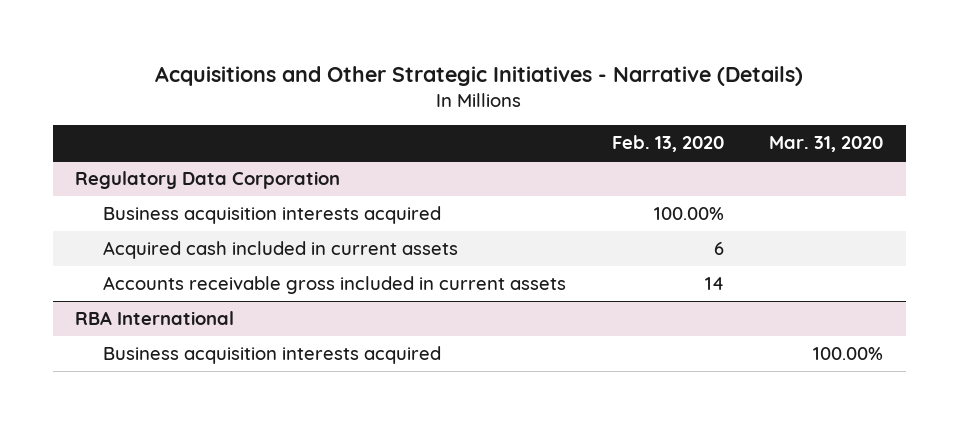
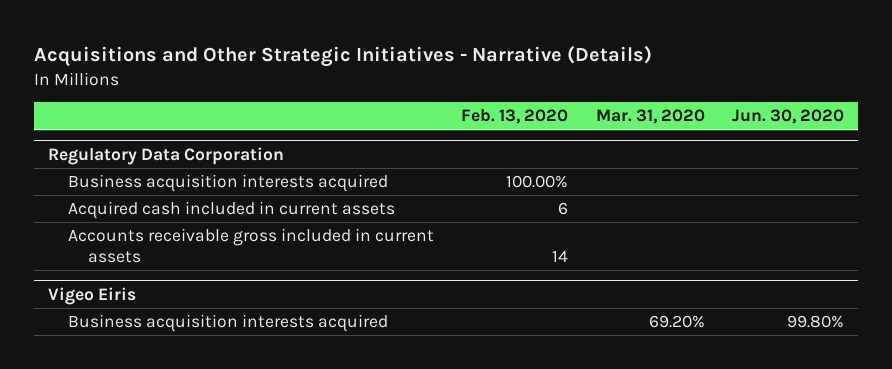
- | Feb. 13, 2020 | Mar. 31, 2020
+ | Feb. 13, 2020 | Mar. 31, 2020 | Jun. 30, 2020
- RBA International
- Business acquisition interests acquired | | 100.00%
+ Vigeo Eiris
+ Business acquisition interests acquired | | 69.20% | 99.80%

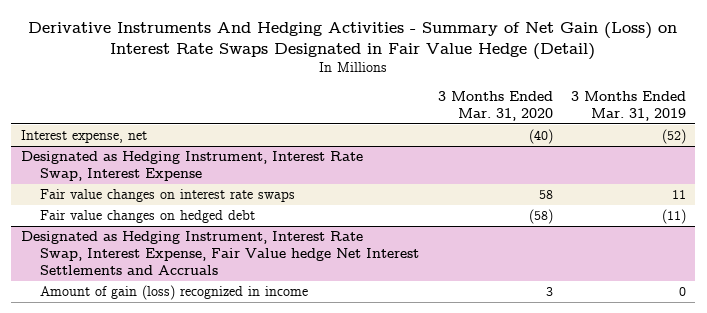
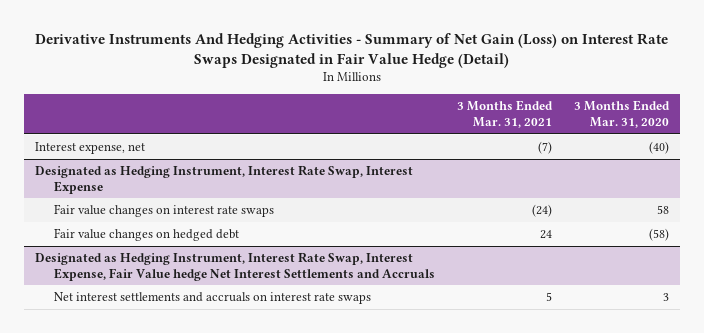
- | 3 Months Ended Mar. 31, 2020 | 3 Months Ended Mar. 31, 2019
+ | 3 Months Ended Mar. 31, 2021 | 3 Months Ended Mar. 31, 2020
@ Designated as Hedging Instrument, Interest Rate Swap, Interest Expense, Fair Value hedge Net Interest Settlements and Accruals
- Amount of gain (loss) recognized in income | 3 | 0
+ Net interest settlements and accruals on interest rate swaps | 5 | 3

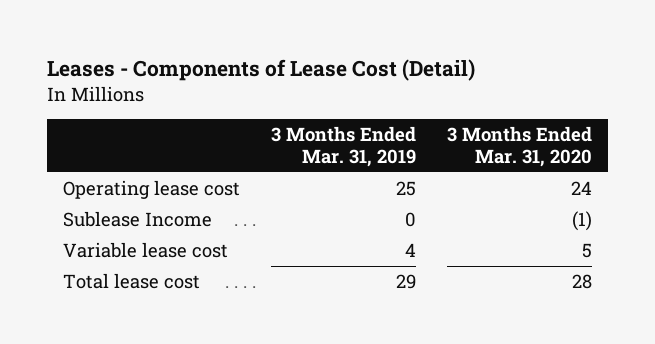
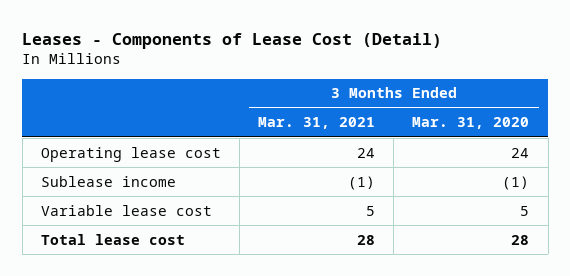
- | 3 Months Ended Mar. 31, 2019 | 3 Months Ended Mar. 31, 2020
+ | 3 Months Ended Mar. 31, 2021 | 3 Months Ended Mar. 31, 2020
- Sublease Income | 0 | (1)
+ Sublease income | (1) | (1)

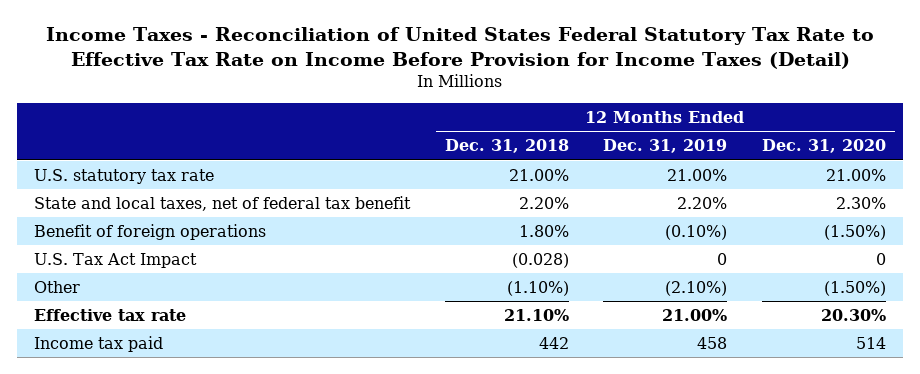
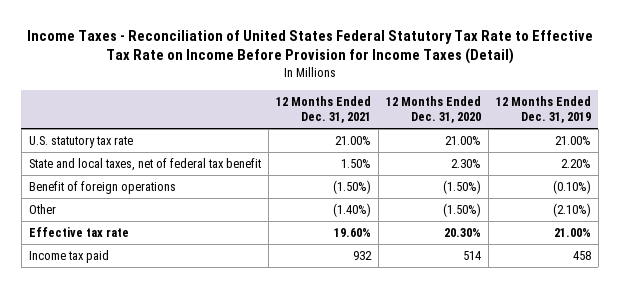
- | 12 Months Ended Dec. 31, 2018 | 12 Months Ended Dec. 31, 2019 | 12 Months Ended Dec. 31, 2020
+ | 12 Months Ended Dec. 31, 2021 | 12 Months Ended Dec. 31, 2020 | 12 Months Ended Dec. 31, 2019
- U.S. Tax Act Impact | (0.028) | 0 | 0

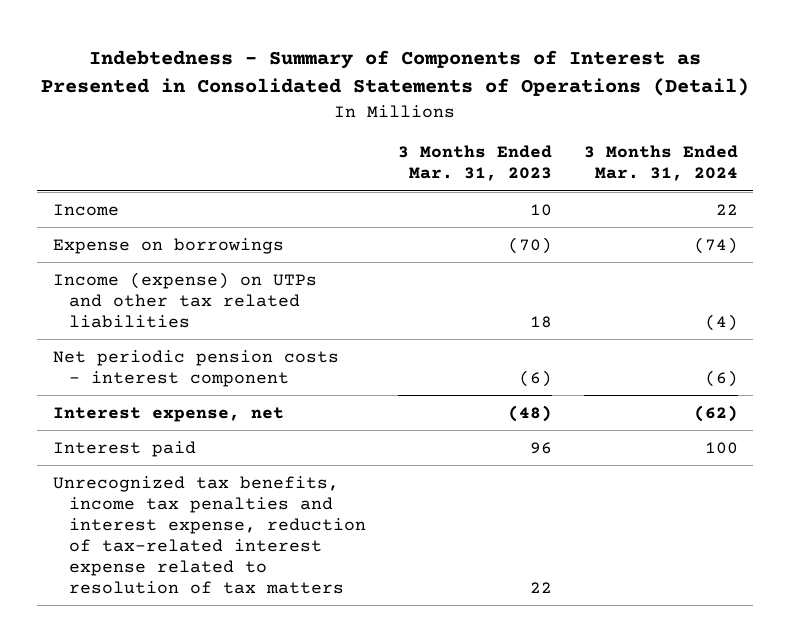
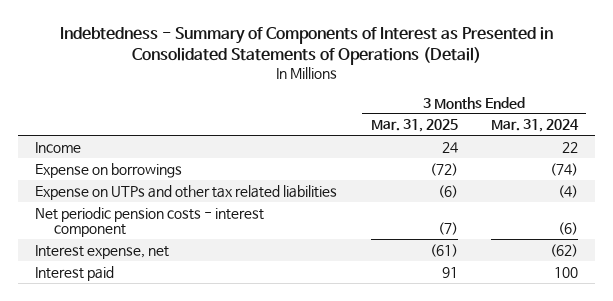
- | 3 Months Ended Mar. 31, 2023 | 3 Months Ended Mar. 31, 2024
+ | 3 Months Ended Mar. 31, 2025 | 3 Months Ended Mar. 31, 2024
- Income (expense) on UTPs and other tax related liabilities | 18 | (4)
+ Expense on UTPs and other tax related liabilities | (6) | (4)
- Unrecognized tax benefits, income tax penalties and interest expense, reduction of tax-related interest expense related to resolution of tax matters | 22 |

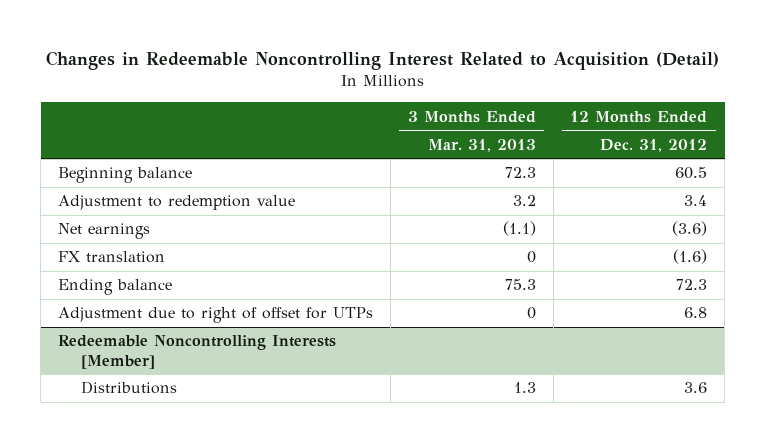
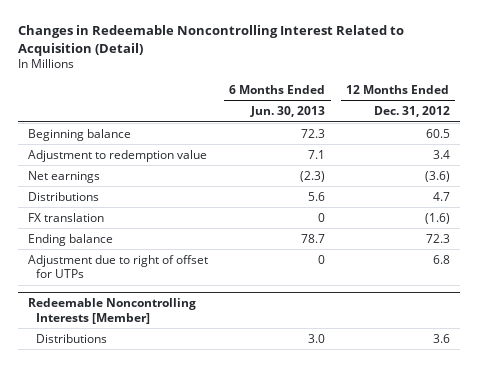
- | 3 Months Ended Mar. 31, 2013 | 12 Months Ended Dec. 31, 2012
+ | 6 Months Ended Jun. 30, 2013 | 12 Months Ended Dec. 31, 2012
+ Distributions | 5.6 | 4.7

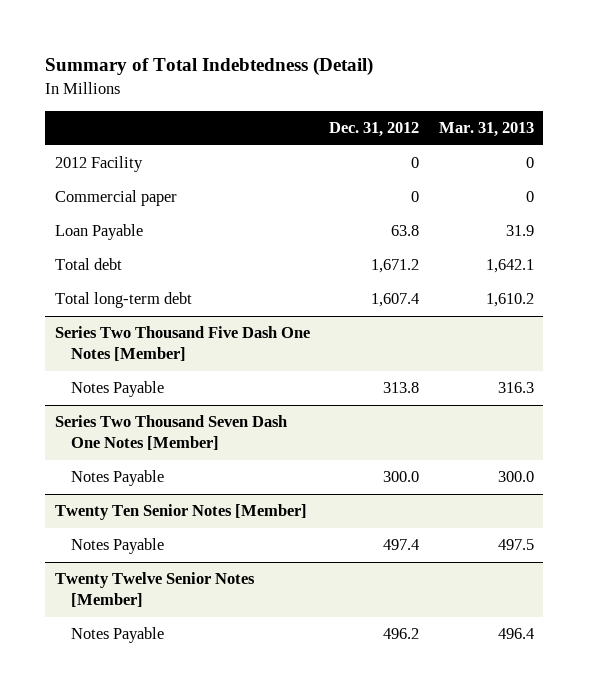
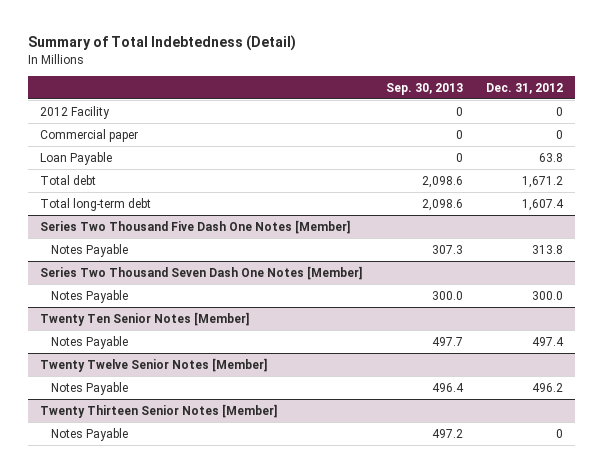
- | Dec. 31, 2012 | Mar. 31, 2013
+ | Sep. 30, 2013 | Dec. 31, 2012
+ Twenty Thirteen Senior Notes [Member]
+ Notes Payable | 497.2 | 0

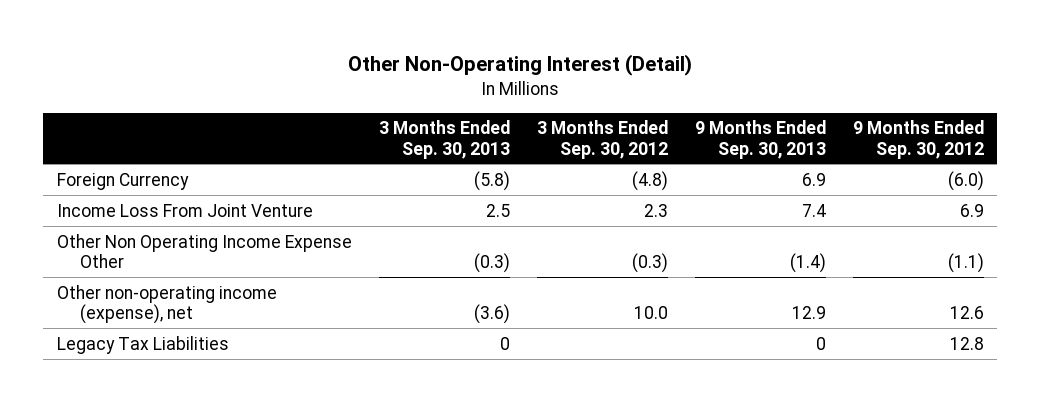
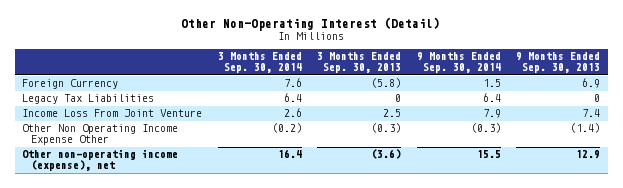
- | 3 Months Ended Sep. 30, 2013 | 3 Months Ended Sep. 30, 2012 | 9 Months Ended Sep. 30, 2013 | 9 Months Ended Sep. 30, 2012
+ | 3 Months Ended Sep. 30, 2014 | 3 Months Ended Sep. 30, 2013 | 9 Months Ended Sep. 30, 2014 | 9 Months Ended Sep. 30, 2013
moved up: Legacy Tax Liabilities | 6.4 | 0 | 6.4 | 0

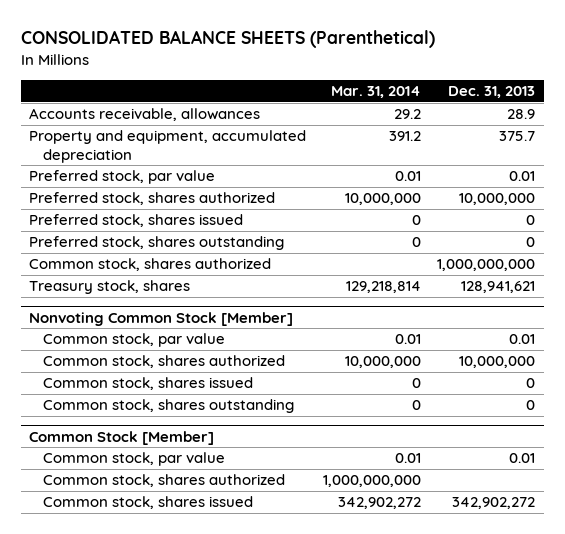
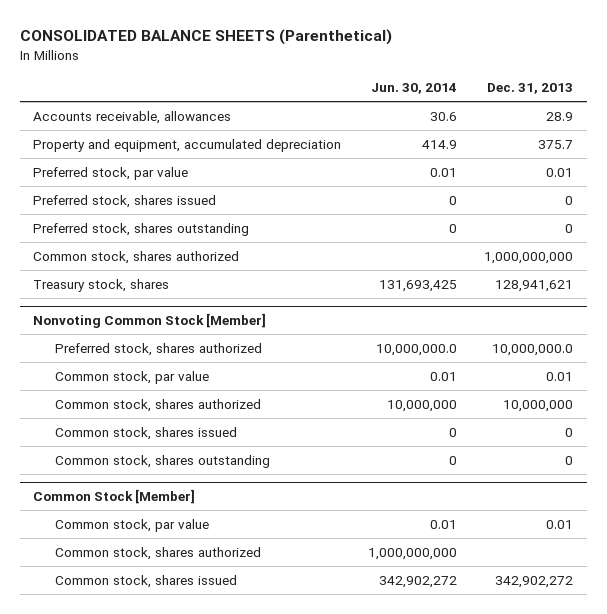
- | Mar. 31, 2014 | Dec. 31, 2013
+ | Jun. 30, 2014 | Dec. 31, 2013
- Preferred stock, shares authorized | 10,000,000 | 10,000,000
@ Nonvoting Common Stock [Member]
+ Preferred stock, shares authorized | 10,000,000.0 | 10,000,000.0

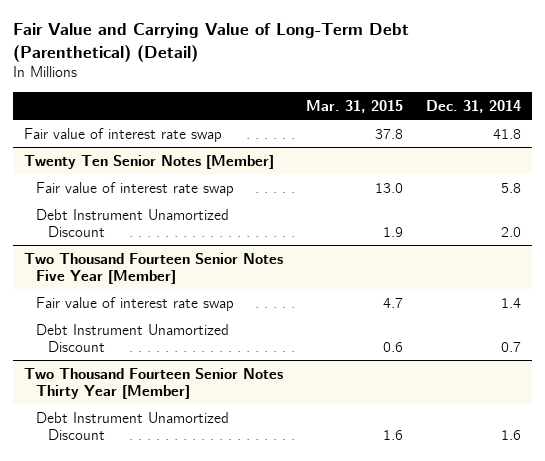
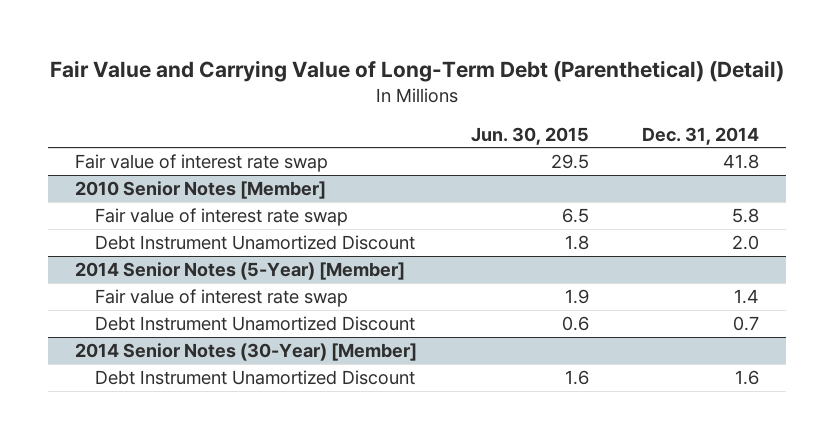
- | Mar. 31, 2015 | Dec. 31, 2014
+ | Jun. 30, 2015 | Dec. 31, 2014
- Twenty Ten Senior Notes [Member]
+ 2010 Senior Notes [Member]
- Two Thousand Fourteen Senior Notes Five Year [Member]
+ 2014 Senior Notes (5-Year) [Member]
- Two Thousand Fourteen Senior Notes Thirty Year [Member]
+ 2014 Senior Notes (30-Year) [Member]

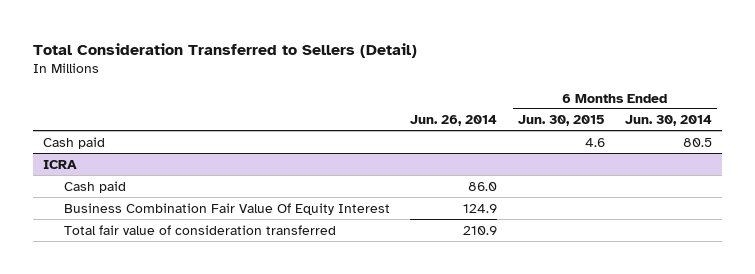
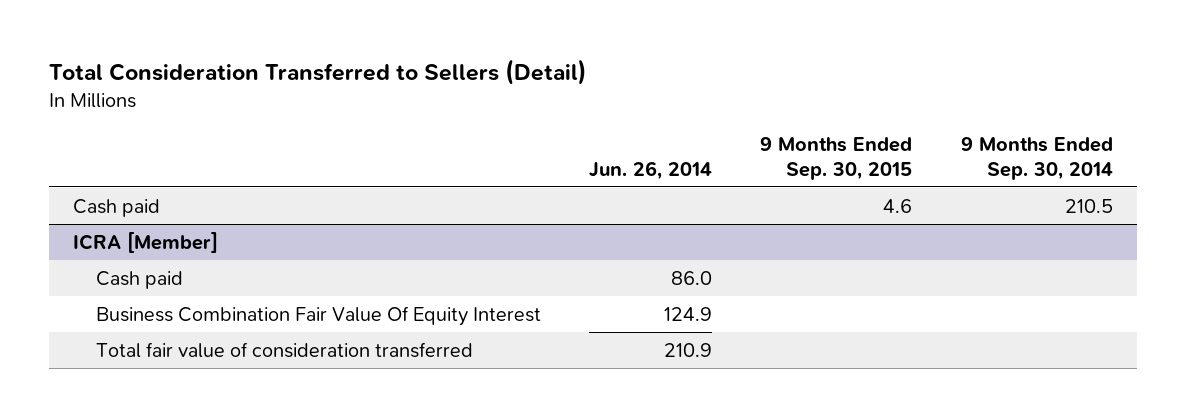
- | Jun. 26, 2014 | 6 Months Ended Jun. 30, 2015 | 6 Months Ended Jun. 30, 2014
+ | Jun. 26, 2014 | 9 Months Ended Sep. 30, 2015 | 9 Months Ended Sep. 30, 2014
- ICRA
+ ICRA [Member]

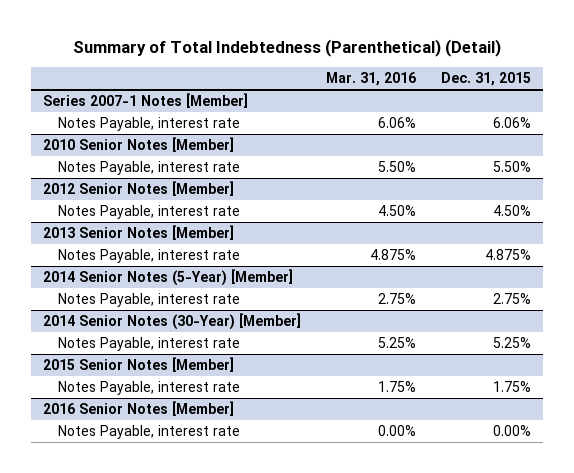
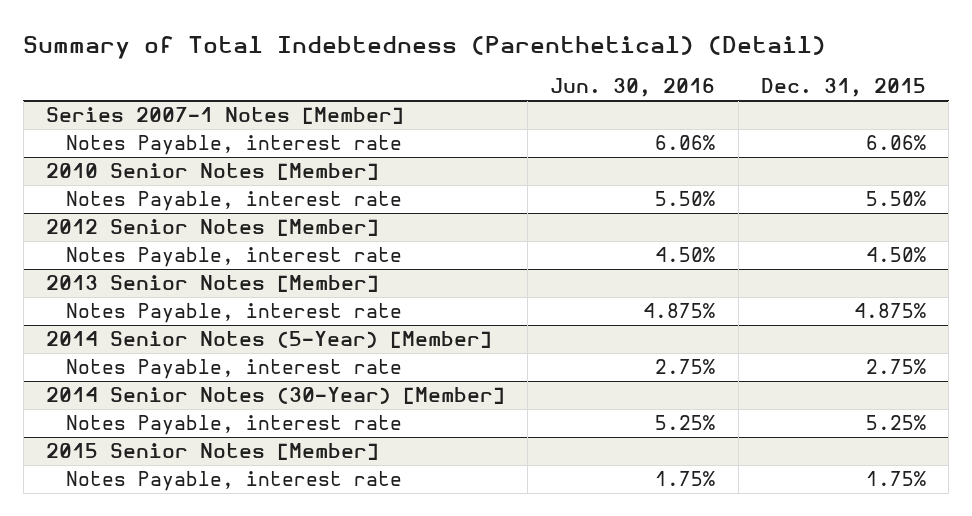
- | Mar. 31, 2016 | Dec. 31, 2015
+ | Jun. 30, 2016 | Dec. 31, 2015
- 2016 Senior Notes [Member]
- Notes Payable, interest rate | 0.00% | 0.00%

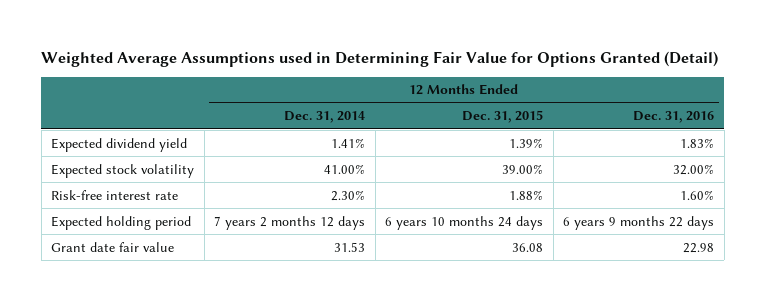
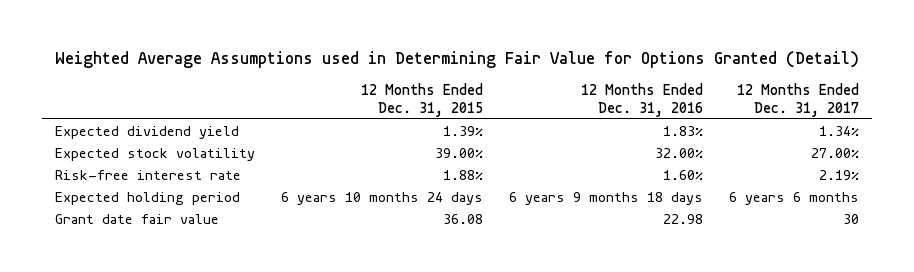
- | 12 Months Ended Dec. 31, 2014 | 12 Months Ended Dec. 31, 2015 | 12 Months Ended Dec. 31, 2016
+ | 12 Months Ended Dec. 31, 2015 | 12 Months Ended Dec. 31, 2016 | 12 Months Ended Dec. 31, 2017
- Expected holding period | 7 years 2 months 12 days | 6 years 10 months 24 days | 6 years 9 months 22 days
+ Expected holding period | 6 years 10 months 24 days | 6 years 9 months 18 days | 6 years 6 months

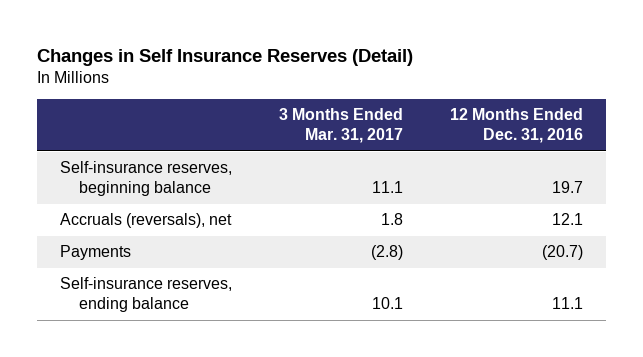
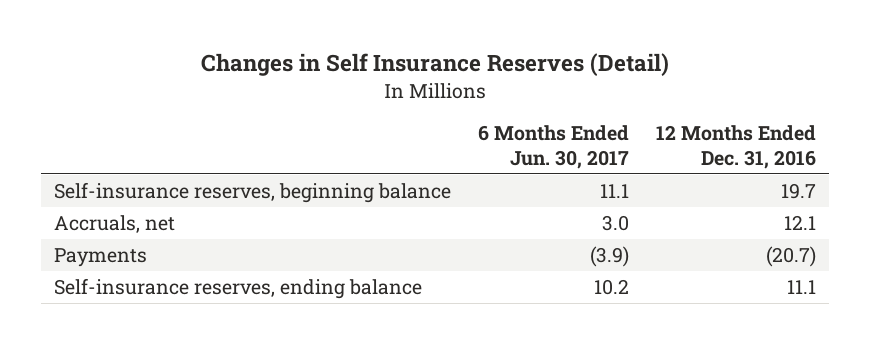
- | 3 Months Ended Mar. 31, 2017 | 12 Months Ended Dec. 31, 2016
+ | 6 Months Ended Jun. 30, 2017 | 12 Months Ended Dec. 31, 2016
- Accruals (reversals), net | 1.8 | 12.1
+ Accruals, net | 3.0 | 12.1

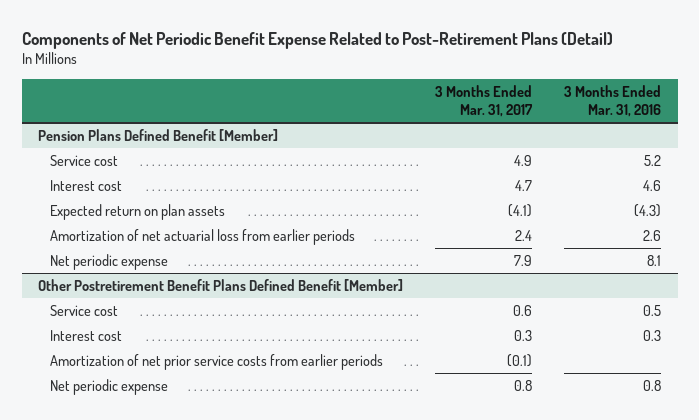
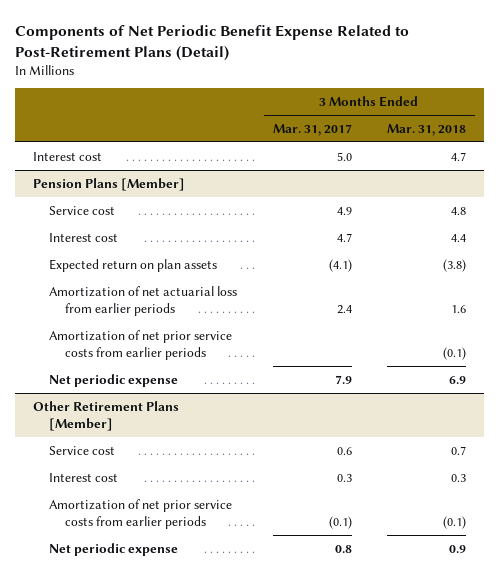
- | 3 Months Ended Mar. 31, 2017 | 3 Months Ended Mar. 31, 2016
+ | 3 Months Ended Mar. 31, 2017 | 3 Months Ended Mar. 31, 2018
- Pension Plans Defined Benefit [Member]
+ Interest cost | 5.0 | 4.7
+ Pension Plans [Member]
+ Amortization of net prior service costs from earlier periods | | (0.1)
- Other Postretirement Benefit Plans Defined Benefit [Member]
+ Other Retirement Plans [Member]

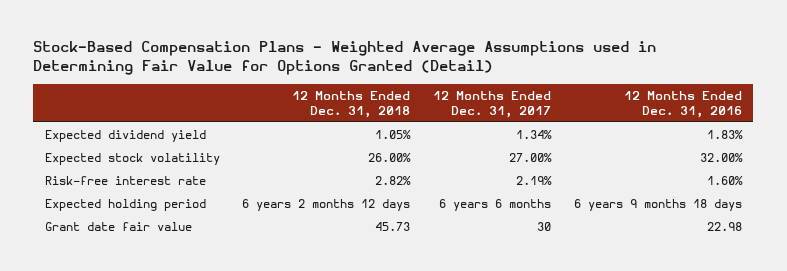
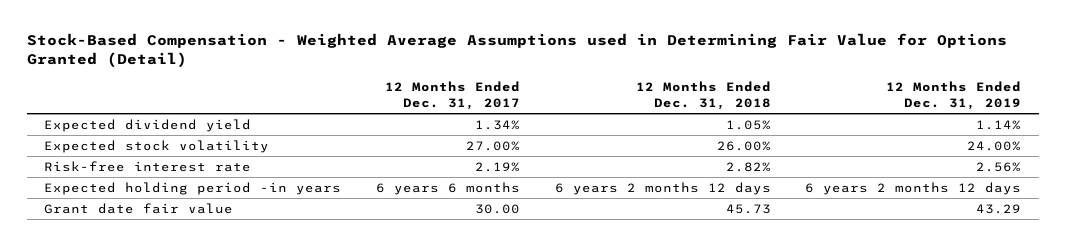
- Stock-Based Compensation Plans - Weighted Average Assumptions used in Determining Fair Value for Options Granted (Detail)
+ Stock-Based Compensation - Weighted Average Assumptions used in Determining Fair Value for Options Granted (Detail)
- | 12 Months Ended Dec. 31, 2018 | 12 Months Ended Dec. 31, 2017 | 12 Months Ended Dec. 31, 2016
+ | 12 Months Ended Dec. 31, 2017 | 12 Months Ended Dec. 31, 2018 | 12 Months Ended Dec. 31, 2019
- Expected holding period | 6 years 2 months 12 days | 6 years 6 months | 6 years 9 months 18 days
- Grant date fair value | 45.73 | 30 | 22.98
+ Expected holding period -in years | 6 years 6 months | 6 years 2 months 12 days | 6 years 2 months 12 days
+ Grant date fair value | 30.00 | 45.73 | 43.29

